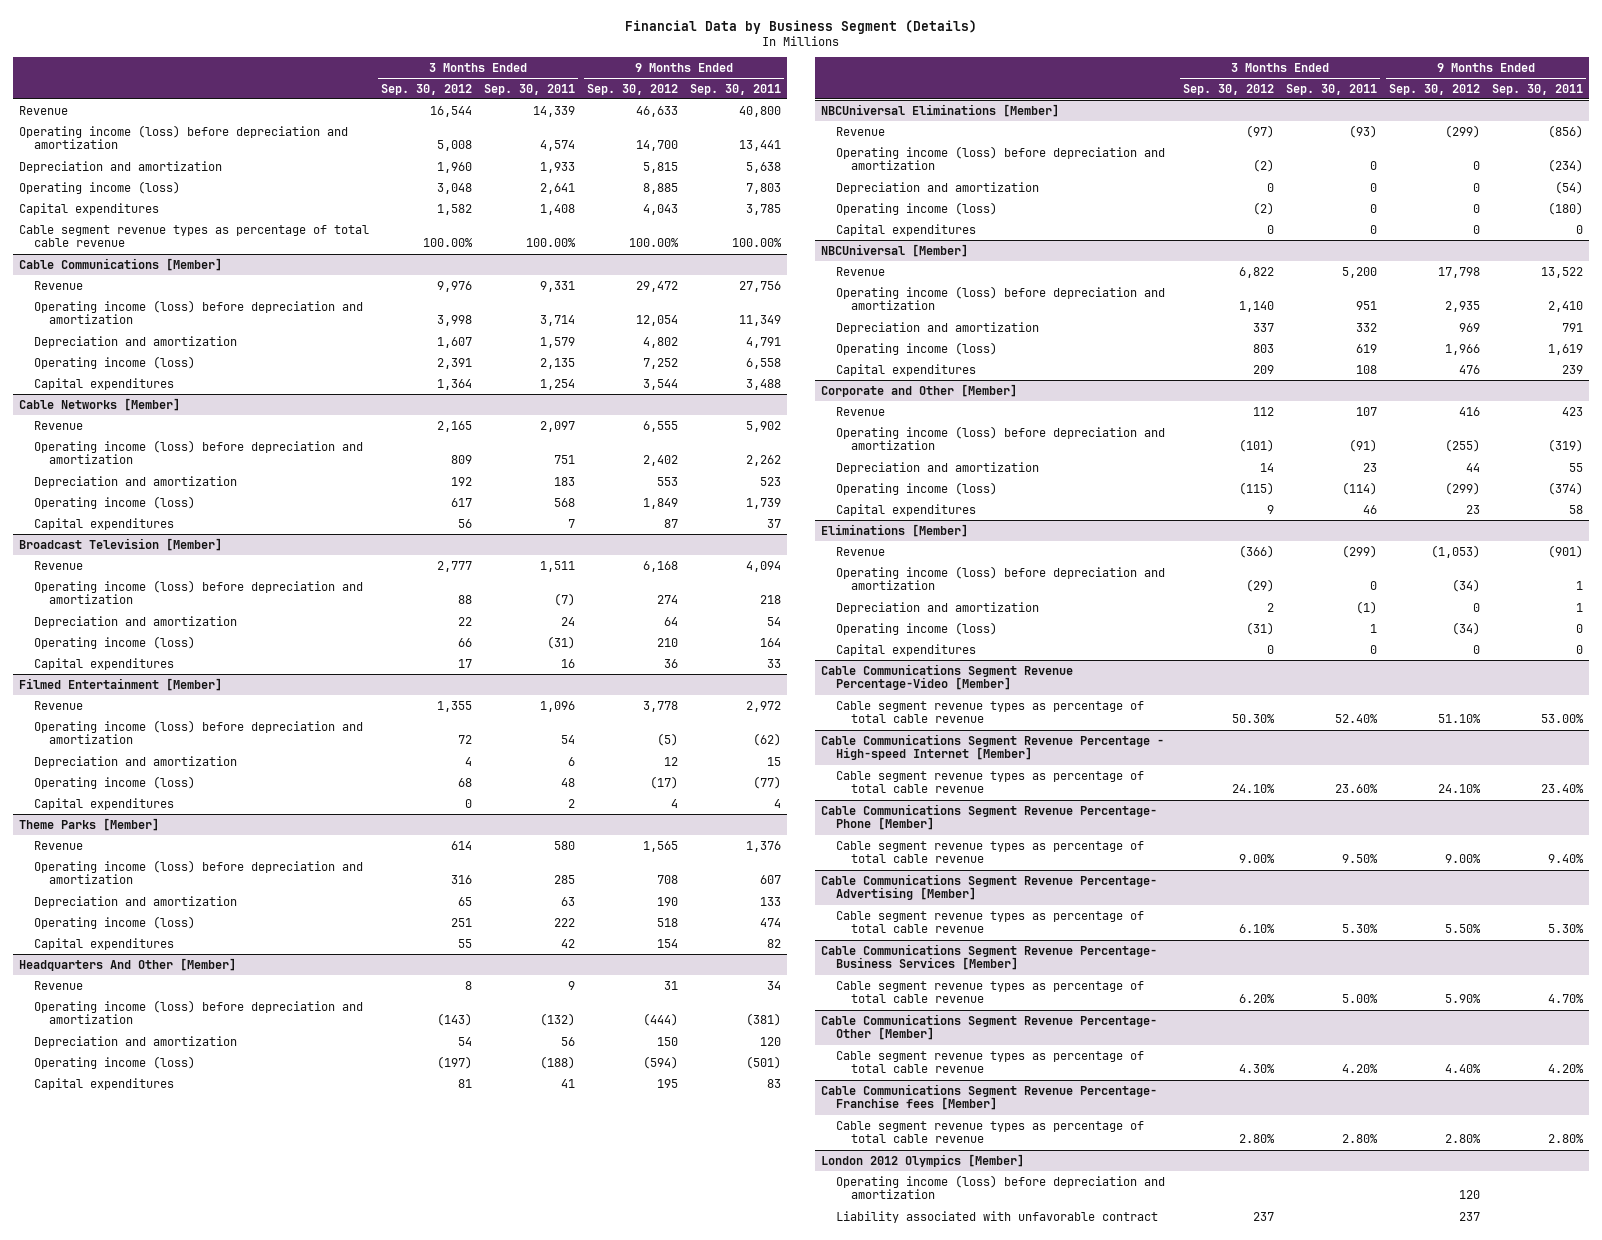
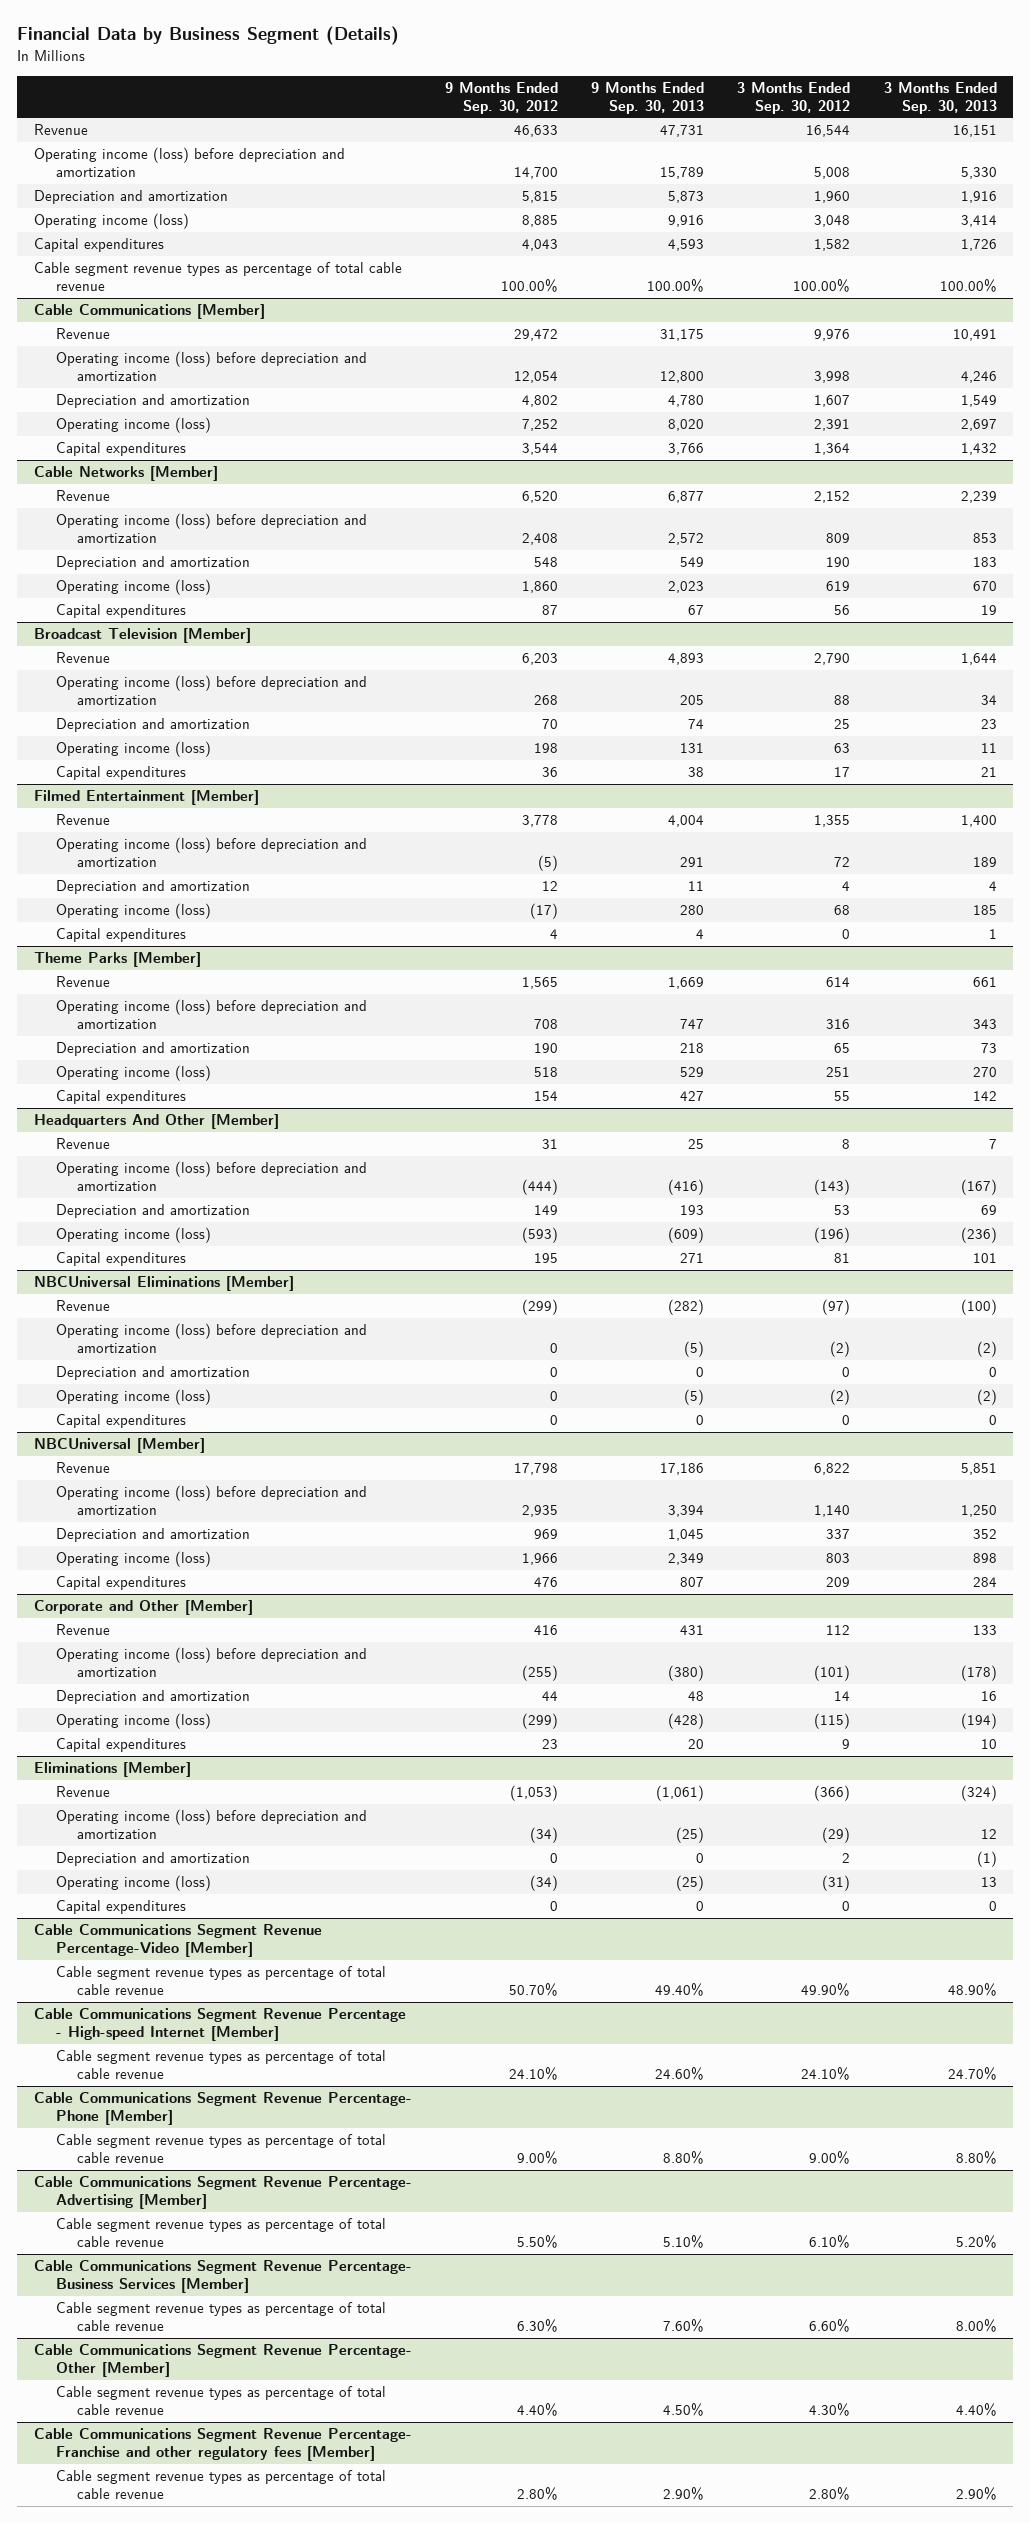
- | 3 Months Ended Sep. 30, 2012 | 3 Months Ended Sep. 30, 2011 | 9 Months Ended Sep. 30, 2012 | 9 Months Ended Sep. 30, 2011
+ | 9 Months Ended Sep. 30, 2012 | 9 Months Ended Sep. 30, 2013 | 3 Months Ended Sep. 30, 2012 | 3 Months Ended Sep. 30, 2013
@ Cable Networks [Member]
- Revenue | 2,165 | 2,097 | 6,555 | 5,902
- Operating income (loss) before depreciation and amortization | 809 | 751 | 2,402 | 2,262
- Depreciation and amortization | 192 | 183 | 553 | 523
- Operating income (loss) | 617 | 568 | 1,849 | 1,739
+ Revenue | 6,520 | 6,877 | 2,152 | 2,239
+ Operating income (loss) before depreciation and amortization | 2,408 | 2,572 | 809 | 853
+ Depreciation and amortization | 548 | 549 | 190 | 183
+ Operating income (loss) | 1,860 | 2,023 | 619 | 670
@ Broadcast Television [Member]
- Revenue | 2,777 | 1,511 | 6,168 | 4,094
- Operating income (loss) before depreciation and amortization | 88 | (7) | 274 | 218
- Depreciation and amortization | 22 | 24 | 64 | 54
- Operating income (loss) | 66 | (31) | 210 | 164
+ Revenue | 6,203 | 4,893 | 2,790 | 1,644
+ Operating income (loss) before depreciation and amortization | 268 | 205 | 88 | 34
+ Depreciation and amortization | 70 | 74 | 25 | 23
+ Operating income (loss) | 198 | 131 | 63 | 11
@ Headquarters And Other [Member]
- Depreciation and amortization | 54 | 56 | 150 | 120
- Operating income (loss) | (197) | (188) | (594) | (501)
+ Depreciation and amortization | 149 | 193 | 53 | 69
+ Operating income (loss) | (593) | (609) | (196) | (236)
@ Cable Communications Segment Revenue Percentage-Video [Member]
- Cable segment revenue types as percentage of total cable revenue | 50.30% | 52.40% | 51.10% | 53.00%
+ Cable segment revenue types as percentage of total cable revenue | 50.70% | 49.40% | 49.90% | 48.90%
@ Cable Communications Segment Revenue Percentage- Business Services [Member]
- Cable segment revenue types as percentage of total cable revenue | 6.20% | 5.00% | 5.90% | 4.70%
+ Cable segment revenue types as percentage of total cable revenue | 6.30% | 7.60% | 6.60% | 8.00%
- Cable Communications Segment Revenue Percentage- Franchise fees [Member]
+ Cable Communications Segment Revenue Percentage- Franchise and other regulatory fees [Member]
- London 2012 Olympics [Member]
- Operating income (loss) before depreciation and amortization | | | 120 |
- Liability associated with unfavorable contract | 237 | | 237 |

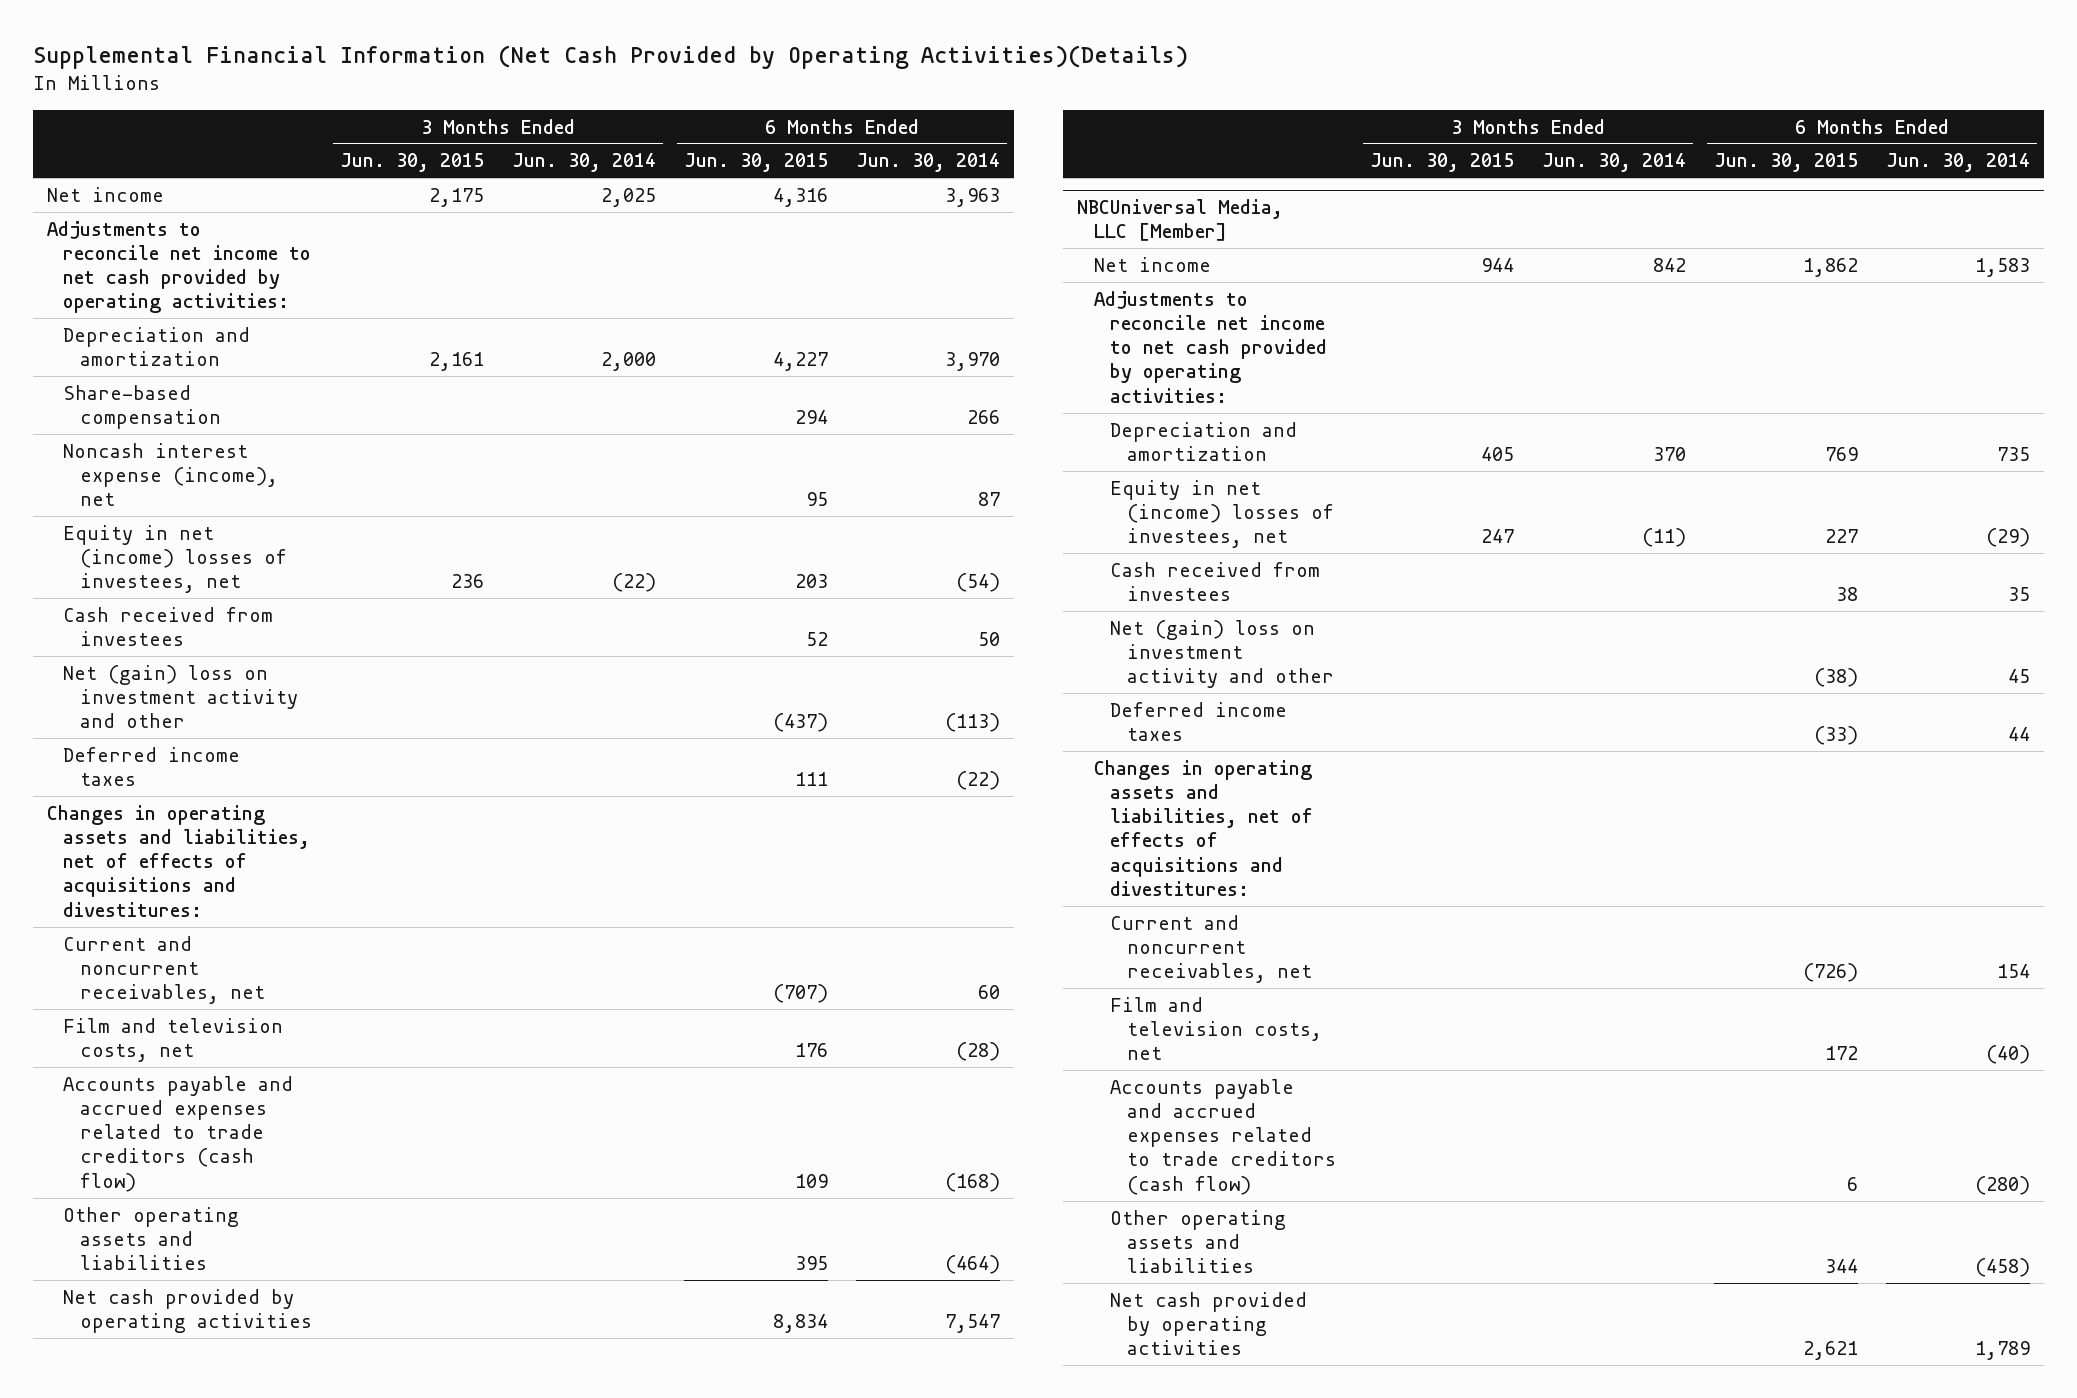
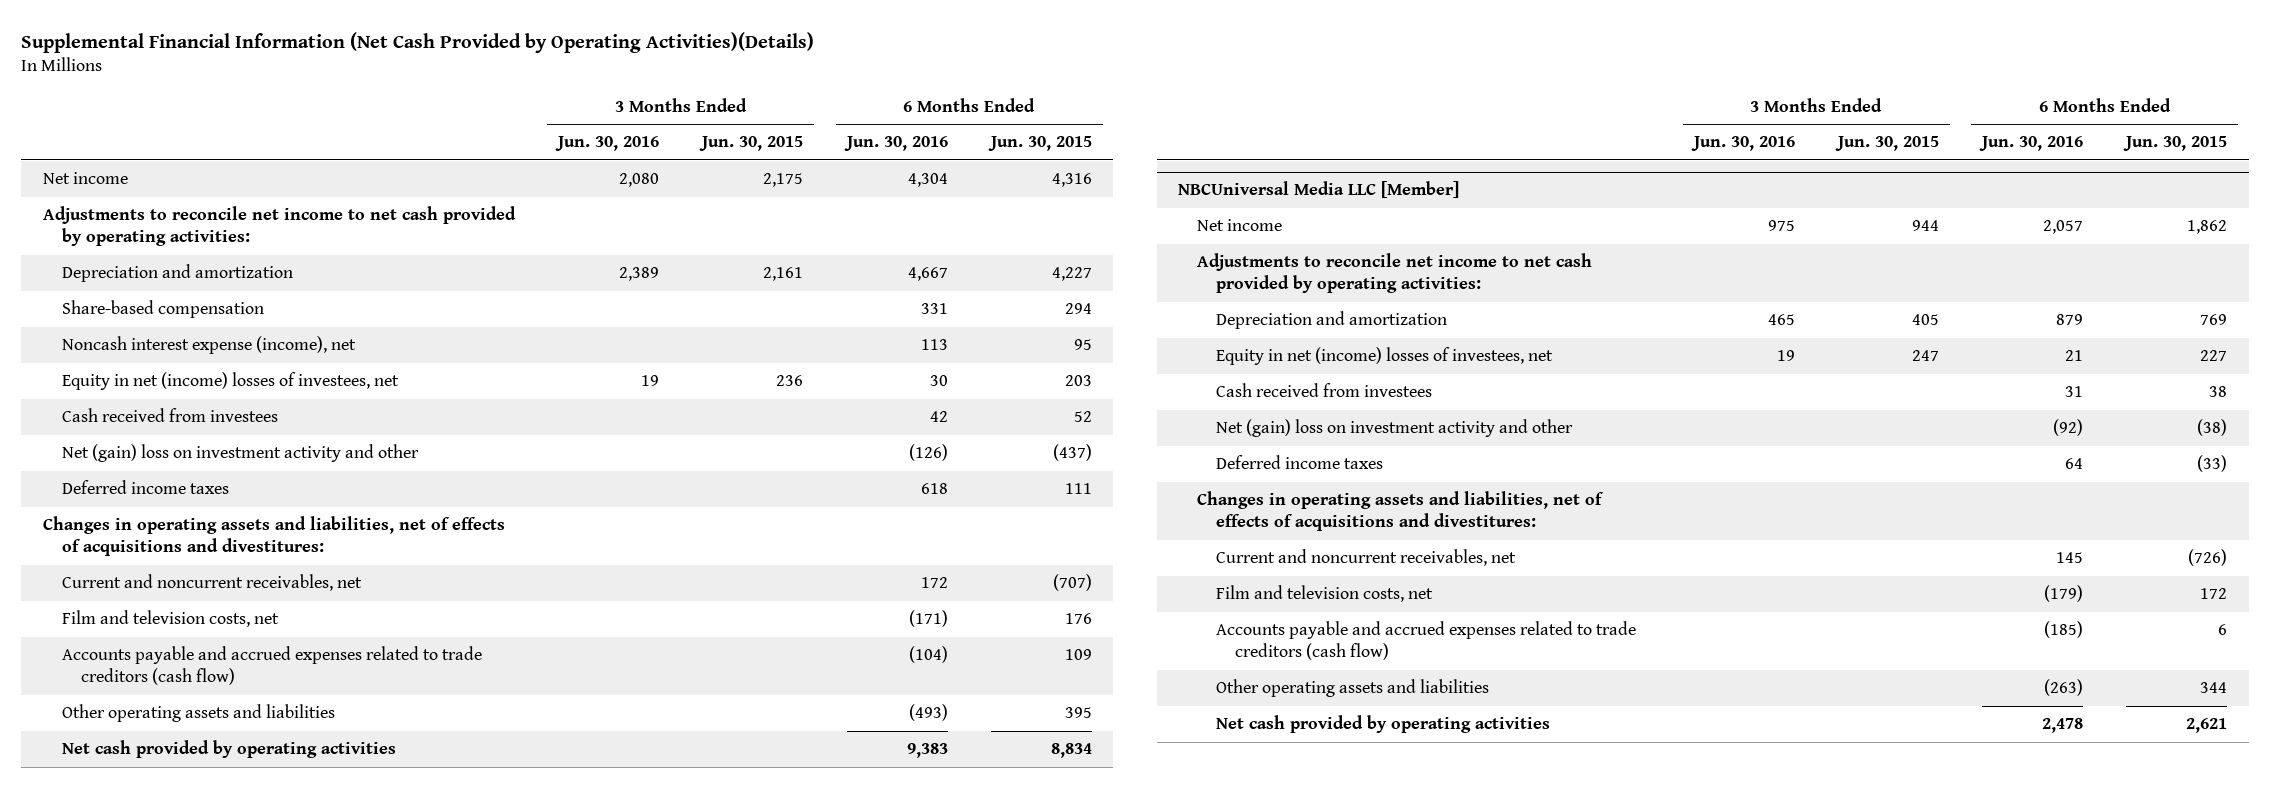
- | 3 Months Ended Jun. 30, 2015 | 3 Months Ended Jun. 30, 2014 | 6 Months Ended Jun. 30, 2015 | 6 Months Ended Jun. 30, 2014
+ | 3 Months Ended Jun. 30, 2016 | 3 Months Ended Jun. 30, 2015 | 6 Months Ended Jun. 30, 2016 | 6 Months Ended Jun. 30, 2015
- NBCUniversal Media, LLC [Member]
+ NBCUniversal Media LLC [Member]

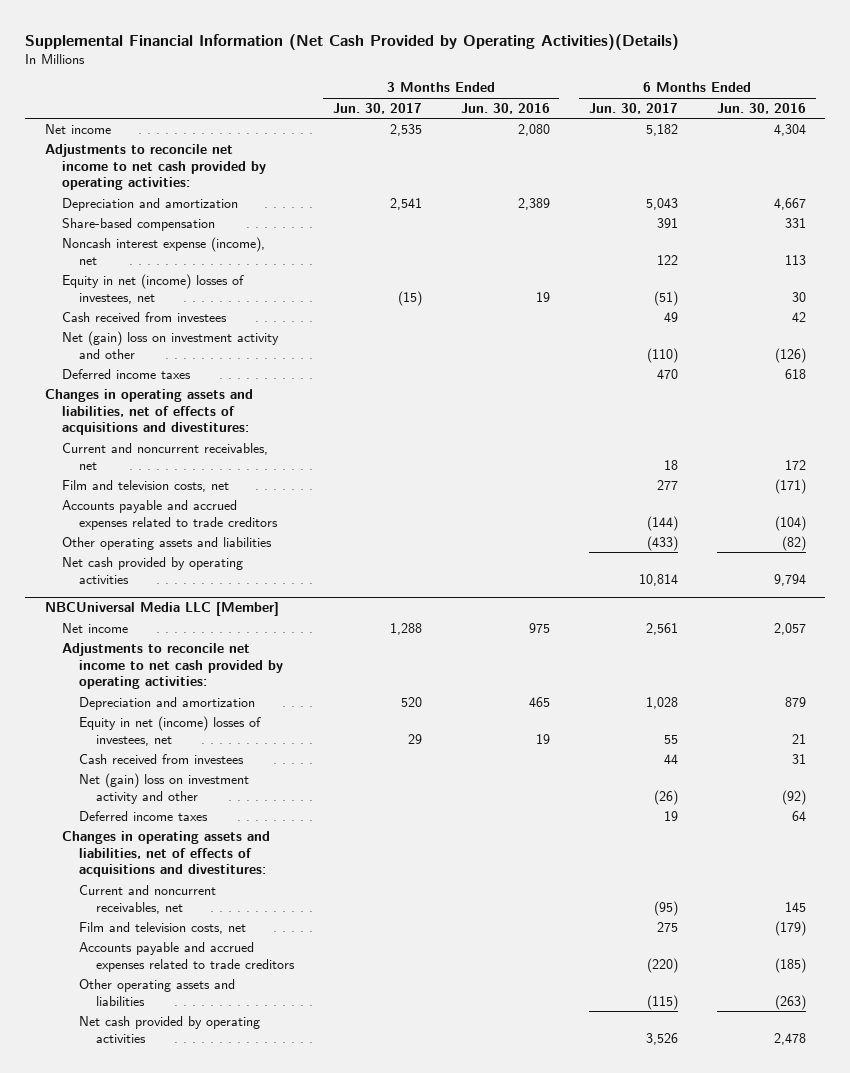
- | 3 Months Ended Jun. 30, 2016 | 3 Months Ended Jun. 30, 2015 | 6 Months Ended Jun. 30, 2016 | 6 Months Ended Jun. 30, 2015
+ | 3 Months Ended Jun. 30, 2017 | 3 Months Ended Jun. 30, 2016 | 6 Months Ended Jun. 30, 2017 | 6 Months Ended Jun. 30, 2016
- Accounts payable and accrued expenses related to trade creditors (cash flow) | | | (104) | 109
- Other operating assets and liabilities | | | (493) | 395
- Net cash provided by operating activities | | | 9,383 | 8,834
+ Accounts payable and accrued expenses related to trade creditors | | | (144) | (104)
+ Other operating assets and liabilities | | | (433) | (82)
+ Net cash provided by operating activities | | | 10,814 | 9,794
@ NBCUniversal Media LLC [Member]
- Accounts payable and accrued expenses related to trade creditors (cash flow) | | | (185) | 6
+ Accounts payable and accrued expenses related to trade creditors | | | (220) | (185)

